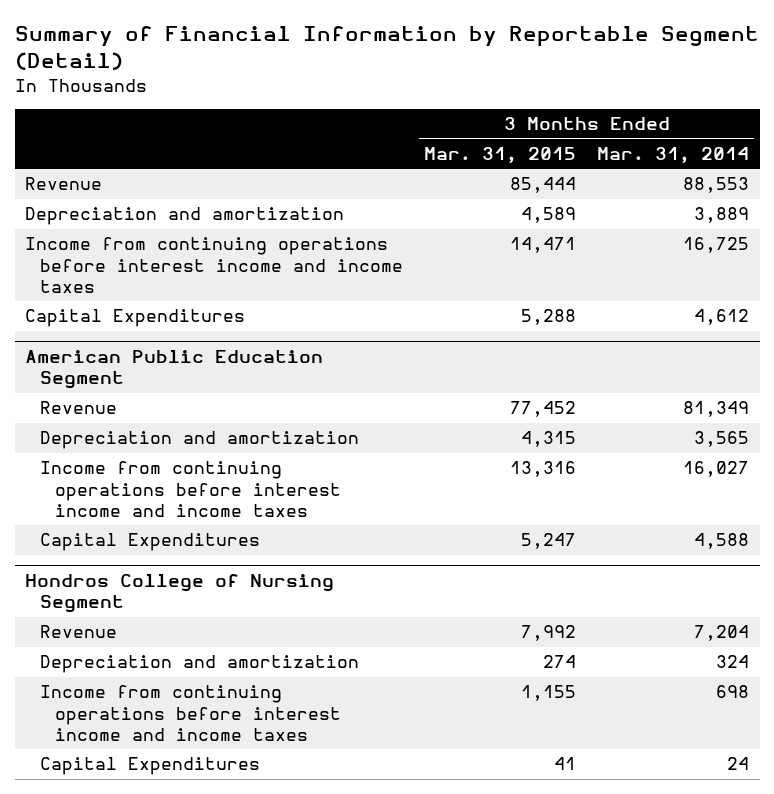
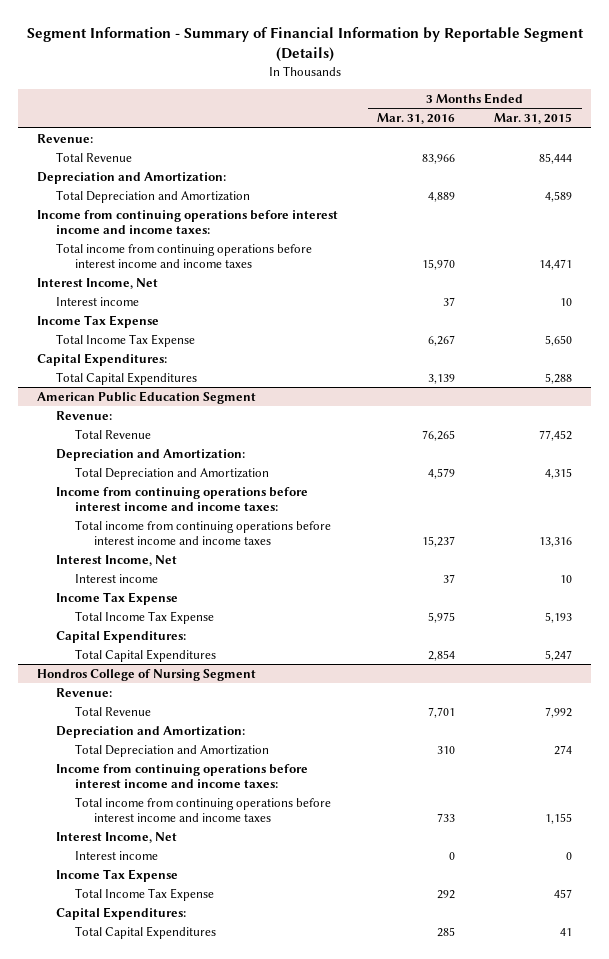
- Summary of Financial Information by Reportable Segment (Detail)
+ Segment Information - Summary of Financial Information by Reportable Segment (Details)
- | 3 Months Ended Mar. 31, 2015 | 3 Months Ended Mar. 31, 2014
+ | 3 Months Ended Mar. 31, 2016 | 3 Months Ended Mar. 31, 2015
- Revenue | 85,444 | 88,553
- Depreciation and amortization | 4,589 | 3,889
- Income from continuing operations before interest income and income taxes | 14,471 | 16,725
- Capital Expenditures | 5,288 | 4,612
+ Revenue:
+ Total Revenue | 83,966 | 85,444
+ Depreciation and Amortization:
+ Total Depreciation and Amortization | 4,889 | 4,589
+ Income from continuing operations before interest income and income taxes:
+ Total income from continuing operations before interest income and income taxes | 15,970 | 14,471
+ Interest Income, Net
+ Interest income | 37 | 10
+ Income Tax Expense
+ Total Income Tax Expense | 6,267 | 5,650
+ Capital Expenditures:
+ Total Capital Expenditures | 3,139 | 5,288
@ American Public Education Segment
- Revenue | 77,452 | 81,349
- Depreciation and amortization | 4,315 | 3,565
- Income from continuing operations before interest income and income taxes | 13,316 | 16,027
- Capital Expenditures | 5,247 | 4,588
+ Revenue:
+ Total Revenue | 76,265 | 77,452
+ Depreciation and Amortization:
+ Total Depreciation and Amortization | 4,579 | 4,315
+ Income from continuing operations before interest income and income taxes:
+ Total income from continuing operations before interest income and income taxes | 15,237 | 13,316
+ Interest Income, Net
+ Interest income | 37 | 10
+ Income Tax Expense
+ Total Income Tax Expense | 5,975 | 5,193
+ Capital Expenditures:
+ Total Capital Expenditures | 2,854 | 5,247
@ Hondros College of Nursing Segment
- Revenue | 7,992 | 7,204
- Depreciation and amortization | 274 | 324
- Income from continuing operations before interest income and income taxes | 1,155 | 698
- Capital Expenditures | 41 | 24
+ Revenue:
+ Total Revenue | 7,701 | 7,992
+ Depreciation and Amortization:
+ Total Depreciation and Amortization | 310 | 274
+ Income from continuing operations before interest income and income taxes:
+ Total income from continuing operations before interest income and income taxes | 733 | 1,155
+ Interest Income, Net
+ Interest income | 0 | 0
+ Income Tax Expense
+ Total Income Tax Expense | 292 | 457
+ Capital Expenditures:
+ Total Capital Expenditures | 285 | 41

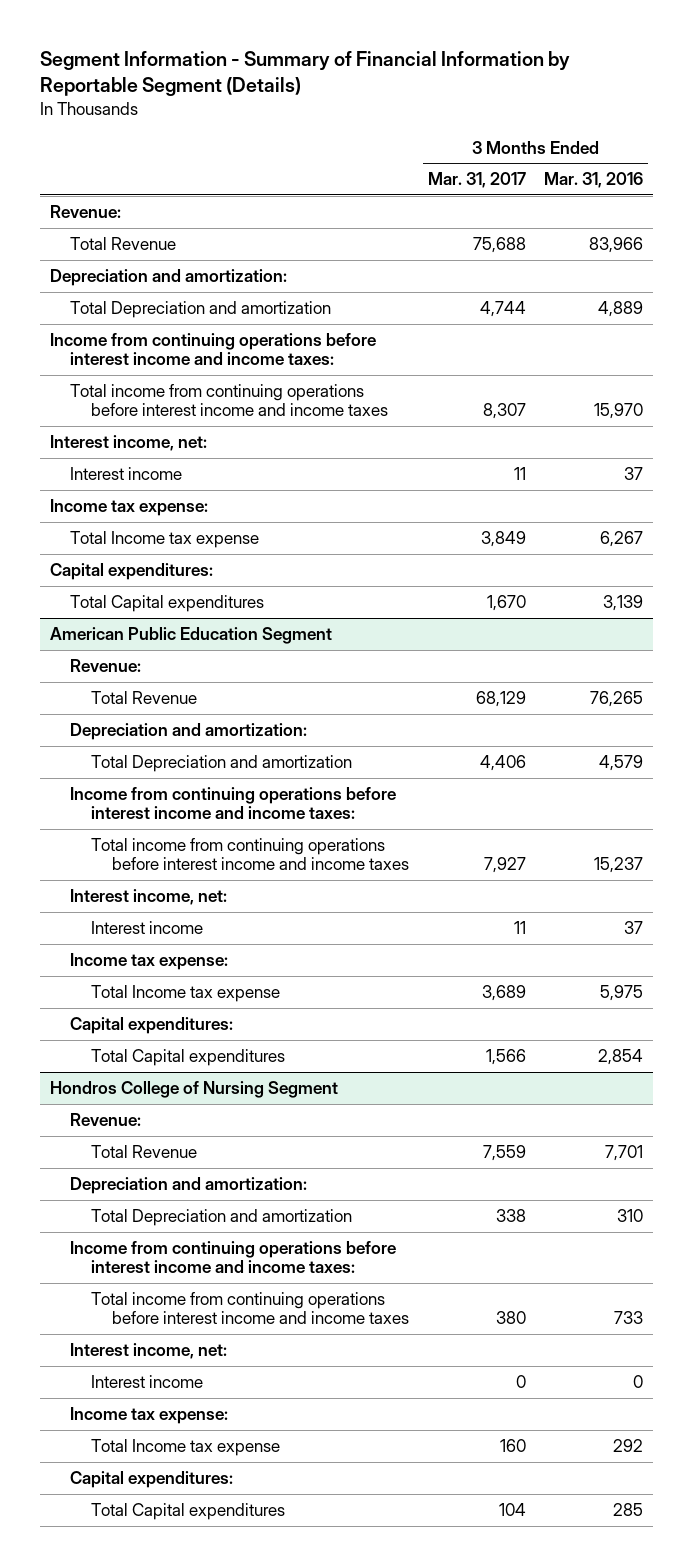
- | 3 Months Ended Mar. 31, 2016 | 3 Months Ended Mar. 31, 2015
+ | 3 Months Ended Mar. 31, 2017 | 3 Months Ended Mar. 31, 2016
- Depreciation and Amortization:
- Total Depreciation and Amortization | 4,889 | 4,589
+ Depreciation and amortization:
+ Total Depreciation and amortization | 4,744 | 4,889
- Interest Income, Net
+ Interest income, net:
- Income Tax Expense
- Total Income Tax Expense | 6,267 | 5,650
- Capital Expenditures:
- Total Capital Expenditures | 3,139 | 5,288
+ Income tax expense:
+ Total Income tax expense | 3,849 | 6,267
+ Capital expenditures:
+ Total Capital expenditures | 1,670 | 3,139
@ American Public Education Segment
- Depreciation and Amortization:
- Total Depreciation and Amortization | 4,579 | 4,315
+ Depreciation and amortization:
+ Total Depreciation and amortization | 4,406 | 4,579
- Interest Income, Net
+ Interest income, net:
- Income Tax Expense
- Total Income Tax Expense | 5,975 | 5,193
- Capital Expenditures:
- Total Capital Expenditures | 2,854 | 5,247
+ Income tax expense:
+ Total Income tax expense | 3,689 | 5,975
+ Capital expenditures:
+ Total Capital expenditures | 1,566 | 2,854
@ Hondros College of Nursing Segment
- Depreciation and Amortization:
- Total Depreciation and Amortization | 310 | 274
+ Depreciation and amortization:
+ Total Depreciation and amortization | 338 | 310
- Interest Income, Net
+ Interest income, net:
- Income Tax Expense
- Total Income Tax Expense | 292 | 457
- Capital Expenditures:
- Total Capital Expenditures | 285 | 41
+ Income tax expense:
+ Total Income tax expense | 160 | 292
+ Capital expenditures:
+ Total Capital expenditures | 104 | 285

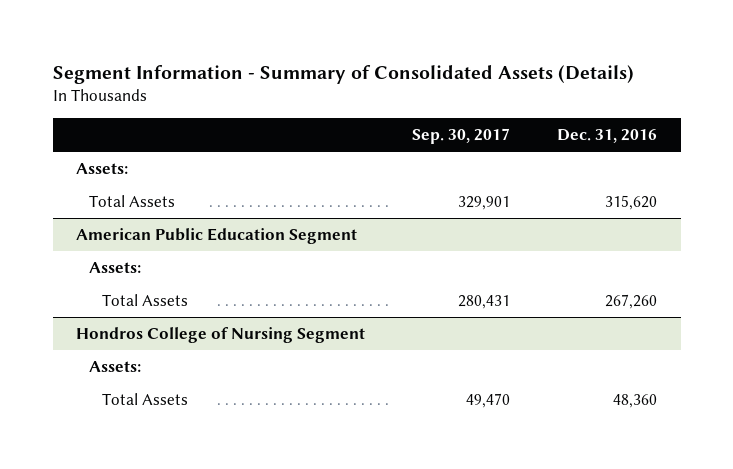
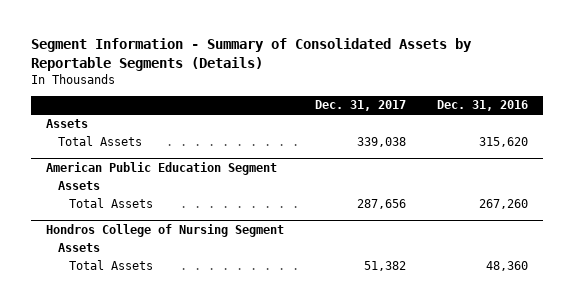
- Segment Information - Summary of Consolidated Assets (Details)
+ Segment Information - Summary of Consolidated Assets by Reportable Segments (Details)
- | Sep. 30, 2017 | Dec. 31, 2016
+ | Dec. 31, 2017 | Dec. 31, 2016
- Assets:
+ Assets
@ American Public Education Segment
- Assets:
+ Assets
@ Hondros College of Nursing Segment
- Assets:
+ Assets

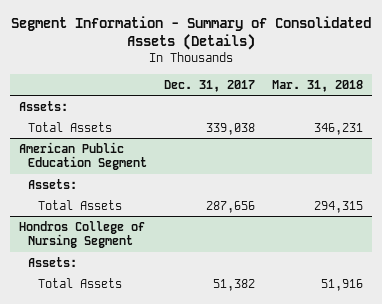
- Segment Information - Summary of Consolidated Assets by Reportable Segments (Details)
+ Segment Information - Summary of Consolidated Assets (Details)
- | Dec. 31, 2017 | Dec. 31, 2016
+ | Dec. 31, 2017 | Mar. 31, 2018
- Assets
+ Assets:
@ American Public Education Segment
- Assets
+ Assets:
@ Hondros College of Nursing Segment
- Assets
+ Assets:

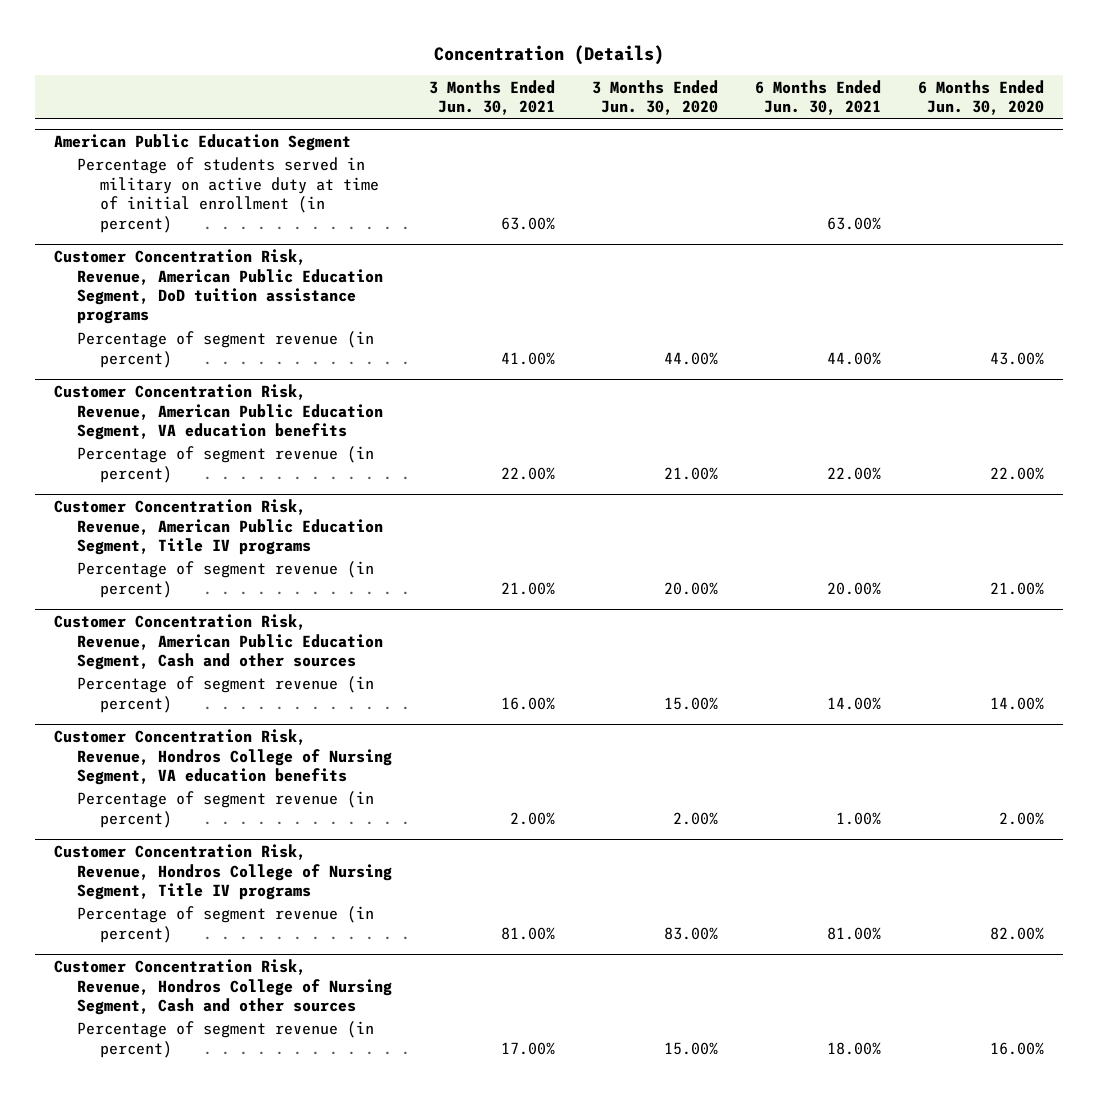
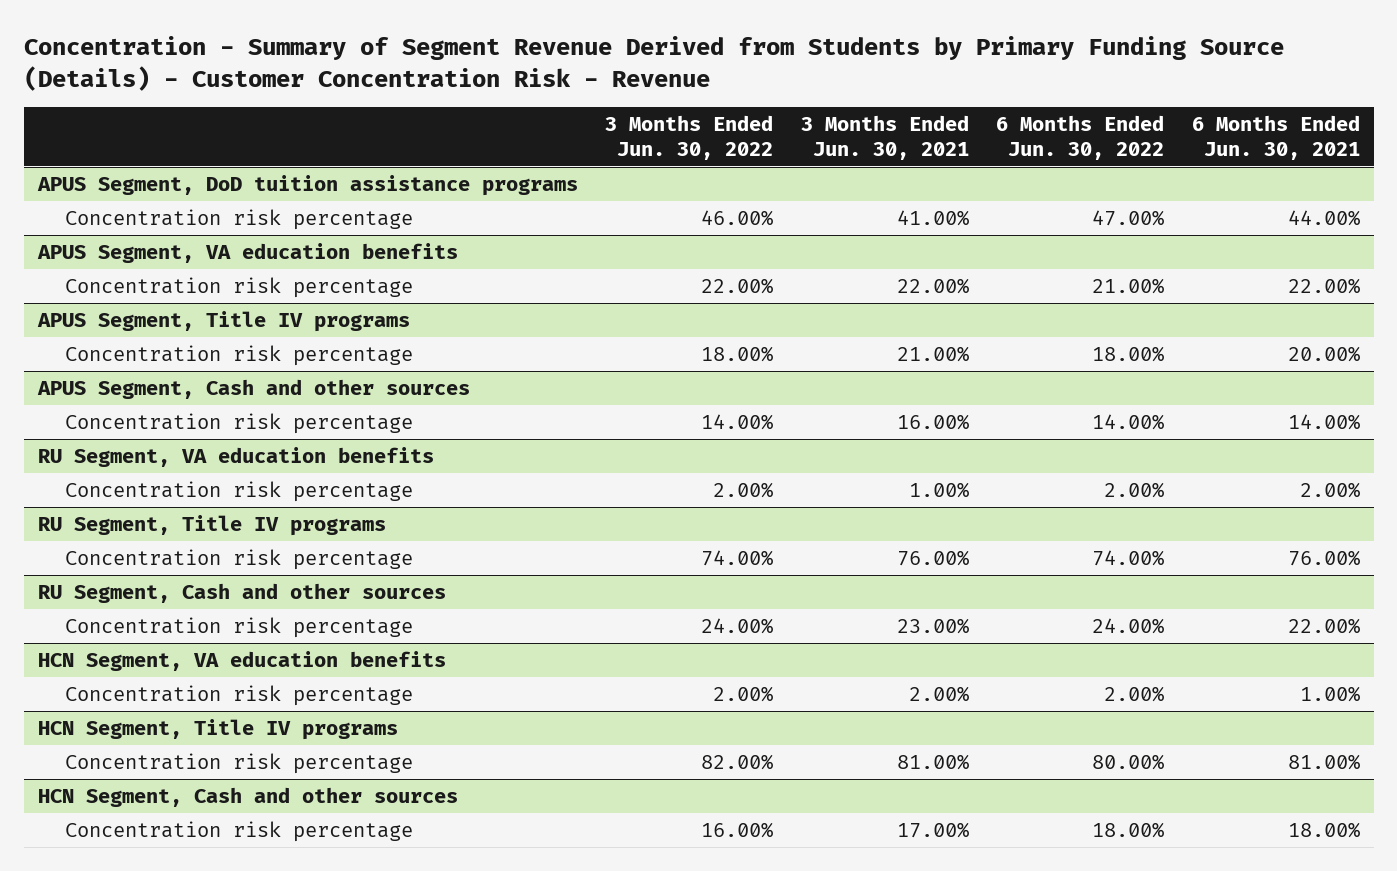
- Concentration (Details)
+ Concentration - Summary of Segment Revenue Derived from Students by Primary Funding Source (Details) - Customer Concentration Risk - Revenue
- | 3 Months Ended Jun. 30, 2021 | 3 Months Ended Jun. 30, 2020 | 6 Months Ended Jun. 30, 2021 | 6 Months Ended Jun. 30, 2020
+ | 3 Months Ended Jun. 30, 2022 | 3 Months Ended Jun. 30, 2021 | 6 Months Ended Jun. 30, 2022 | 6 Months Ended Jun. 30, 2021
- American Public Education Segment
- Percentage of students served in military on active duty at time of initial enrollment (in percent) | 63.00% | | 63.00% |
- Customer Concentration Risk, Revenue, American Public Education Segment, DoD tuition assistance programs
- Percentage of segment revenue (in percent) | 41.00% | 44.00% | 44.00% | 43.00%
- Customer Concentration Risk, Revenue, American Public Education Segment, VA education benefits
- Percentage of segment revenue (in percent) | 22.00% | 21.00% | 22.00% | 22.00%
- Customer Concentration Risk, Revenue, American Public Education Segment, Title IV programs
- Percentage of segment revenue (in percent) | 21.00% | 20.00% | 20.00% | 21.00%
- Customer Concentration Risk, Revenue, American Public Education Segment, Cash and other sources
- Percentage of segment revenue (in percent) | 16.00% | 15.00% | 14.00% | 14.00%
- Customer Concentration Risk, Revenue, Hondros College of Nursing Segment, VA education benefits
- Percentage of segment revenue (in percent) | 2.00% | 2.00% | 1.00% | 2.00%
- Customer Concentration Risk, Revenue, Hondros College of Nursing Segment, Title IV programs
- Percentage of segment revenue (in percent) | 81.00% | 83.00% | 81.00% | 82.00%
- Customer Concentration Risk, Revenue, Hondros College of Nursing Segment, Cash and other sources
- Percentage of segment revenue (in percent) | 17.00% | 15.00% | 18.00% | 16.00%
+ APUS Segment, DoD tuition assistance programs
+ Concentration risk percentage | 46.00% | 41.00% | 47.00% | 44.00%
+ APUS Segment, VA education benefits
+ Concentration risk percentage | 22.00% | 22.00% | 21.00% | 22.00%
+ APUS Segment, Title IV programs
+ Concentration risk percentage | 18.00% | 21.00% | 18.00% | 20.00%
+ APUS Segment, Cash and other sources
+ Concentration risk percentage | 14.00% | 16.00% | 14.00% | 14.00%
+ RU Segment, VA education benefits
+ Concentration risk percentage | 2.00% | 1.00% | 2.00% | 2.00%
+ RU Segment, Title IV programs
+ Concentration risk percentage | 74.00% | 76.00% | 74.00% | 76.00%
+ RU Segment, Cash and other sources
+ Concentration risk percentage | 24.00% | 23.00% | 24.00% | 22.00%
+ HCN Segment, VA education benefits
+ Concentration risk percentage | 2.00% | 2.00% | 2.00% | 1.00%
+ HCN Segment, Title IV programs
+ Concentration risk percentage | 82.00% | 81.00% | 80.00% | 81.00%
+ HCN Segment, Cash and other sources
+ Concentration risk percentage | 16.00% | 17.00% | 18.00% | 18.00%

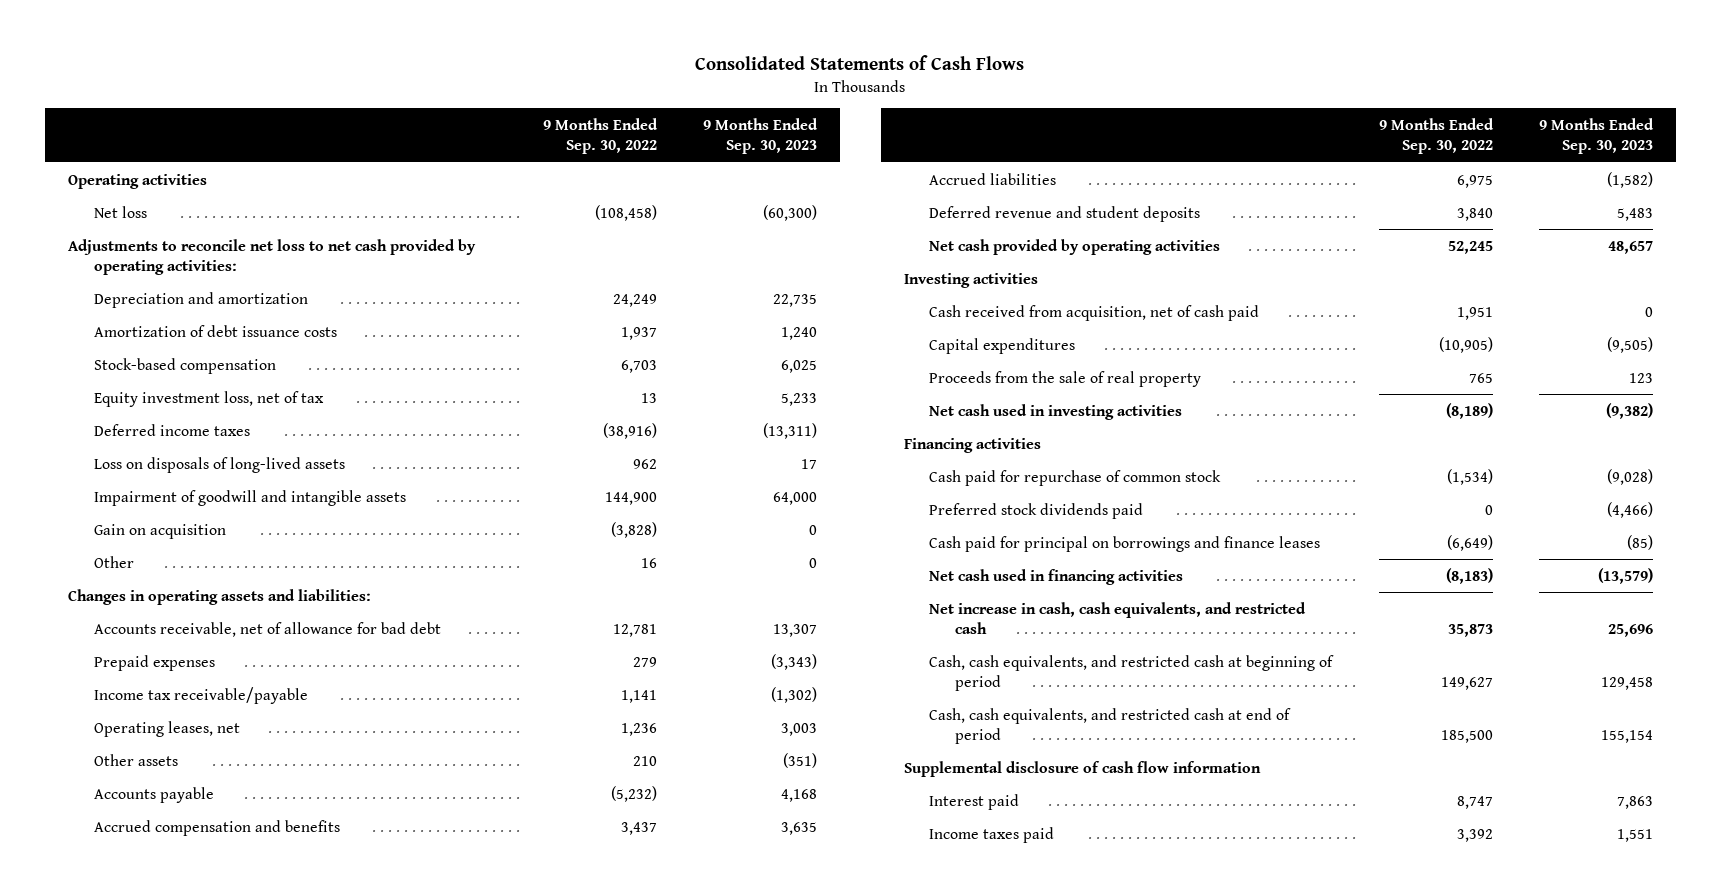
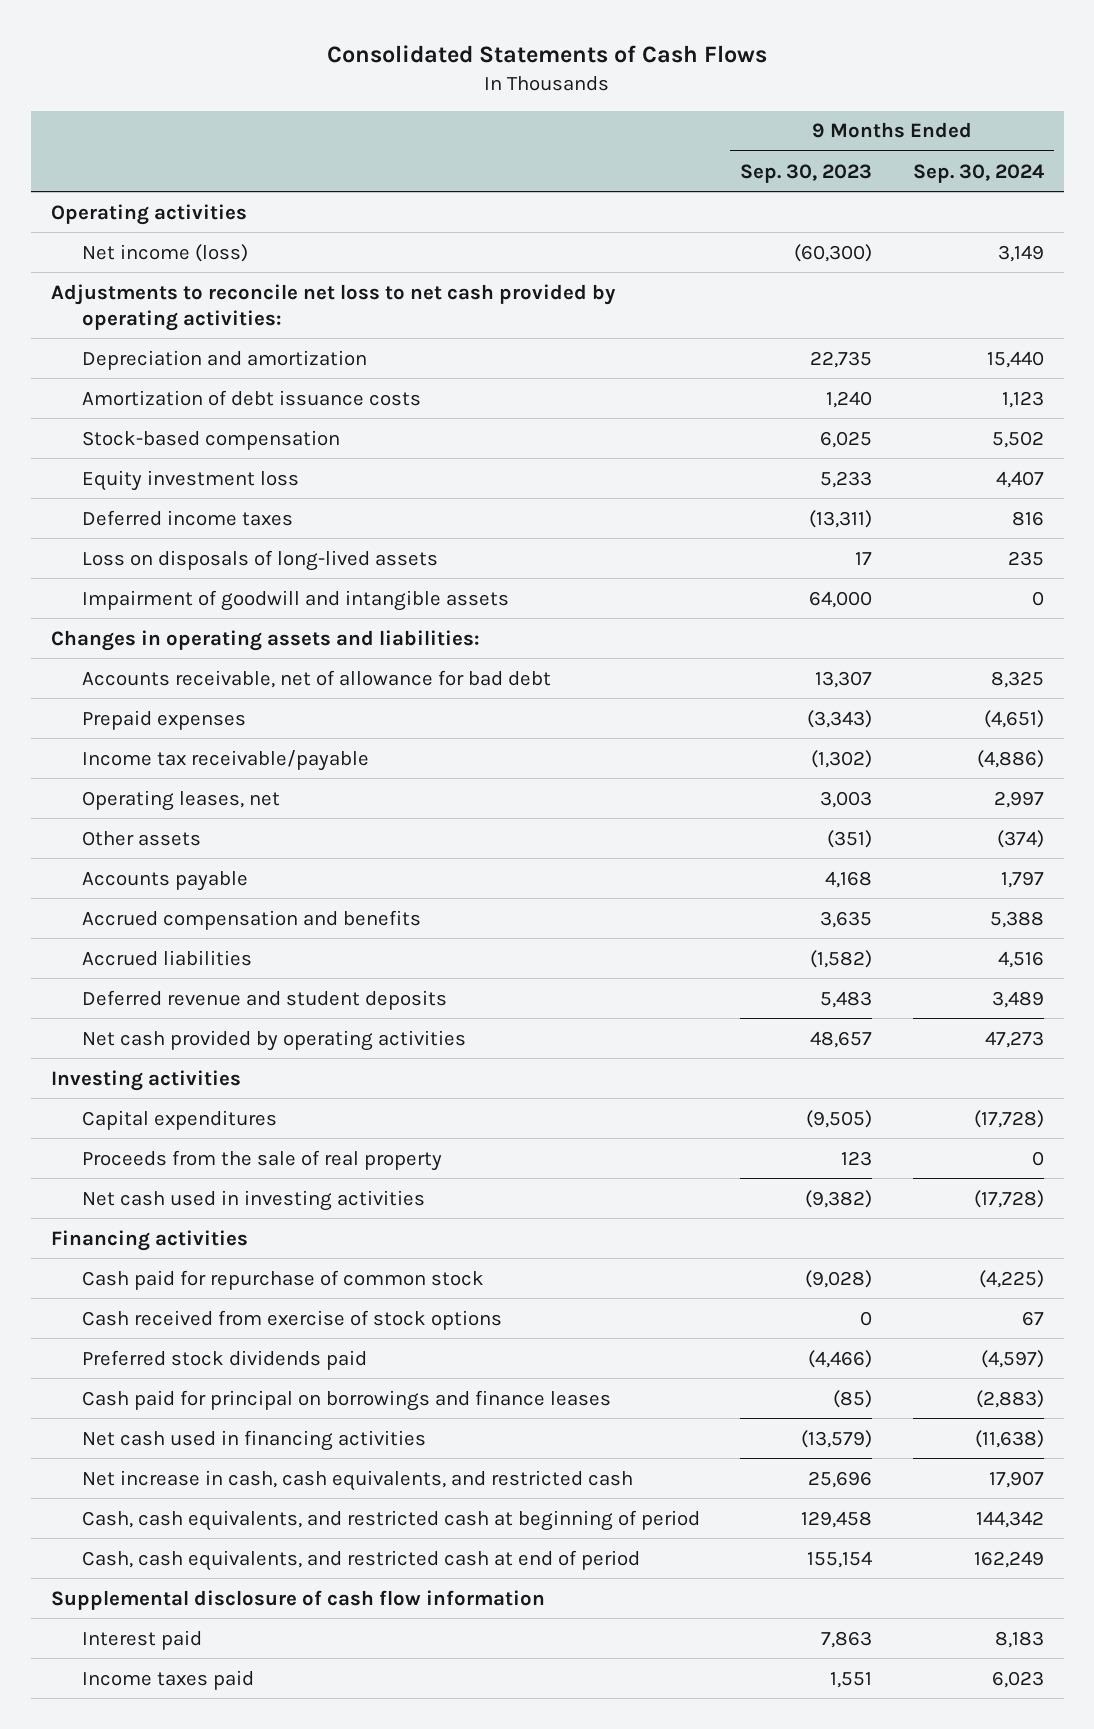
- | 9 Months Ended Sep. 30, 2022 | 9 Months Ended Sep. 30, 2023
+ | 9 Months Ended Sep. 30, 2023 | 9 Months Ended Sep. 30, 2024
- Net loss | (108,458) | (60,300)
+ Net income (loss) | (60,300) | 3,149
- Equity investment loss, net of tax | 13 | 5,233
+ Equity investment loss | 5,233 | 4,407
- Gain on acquisition | (3,828) | 0
- Other | 16 | 0
- Cash received from acquisition, net of cash paid | 1,951 | 0
+ Cash received from exercise of stock options | 0 | 67

